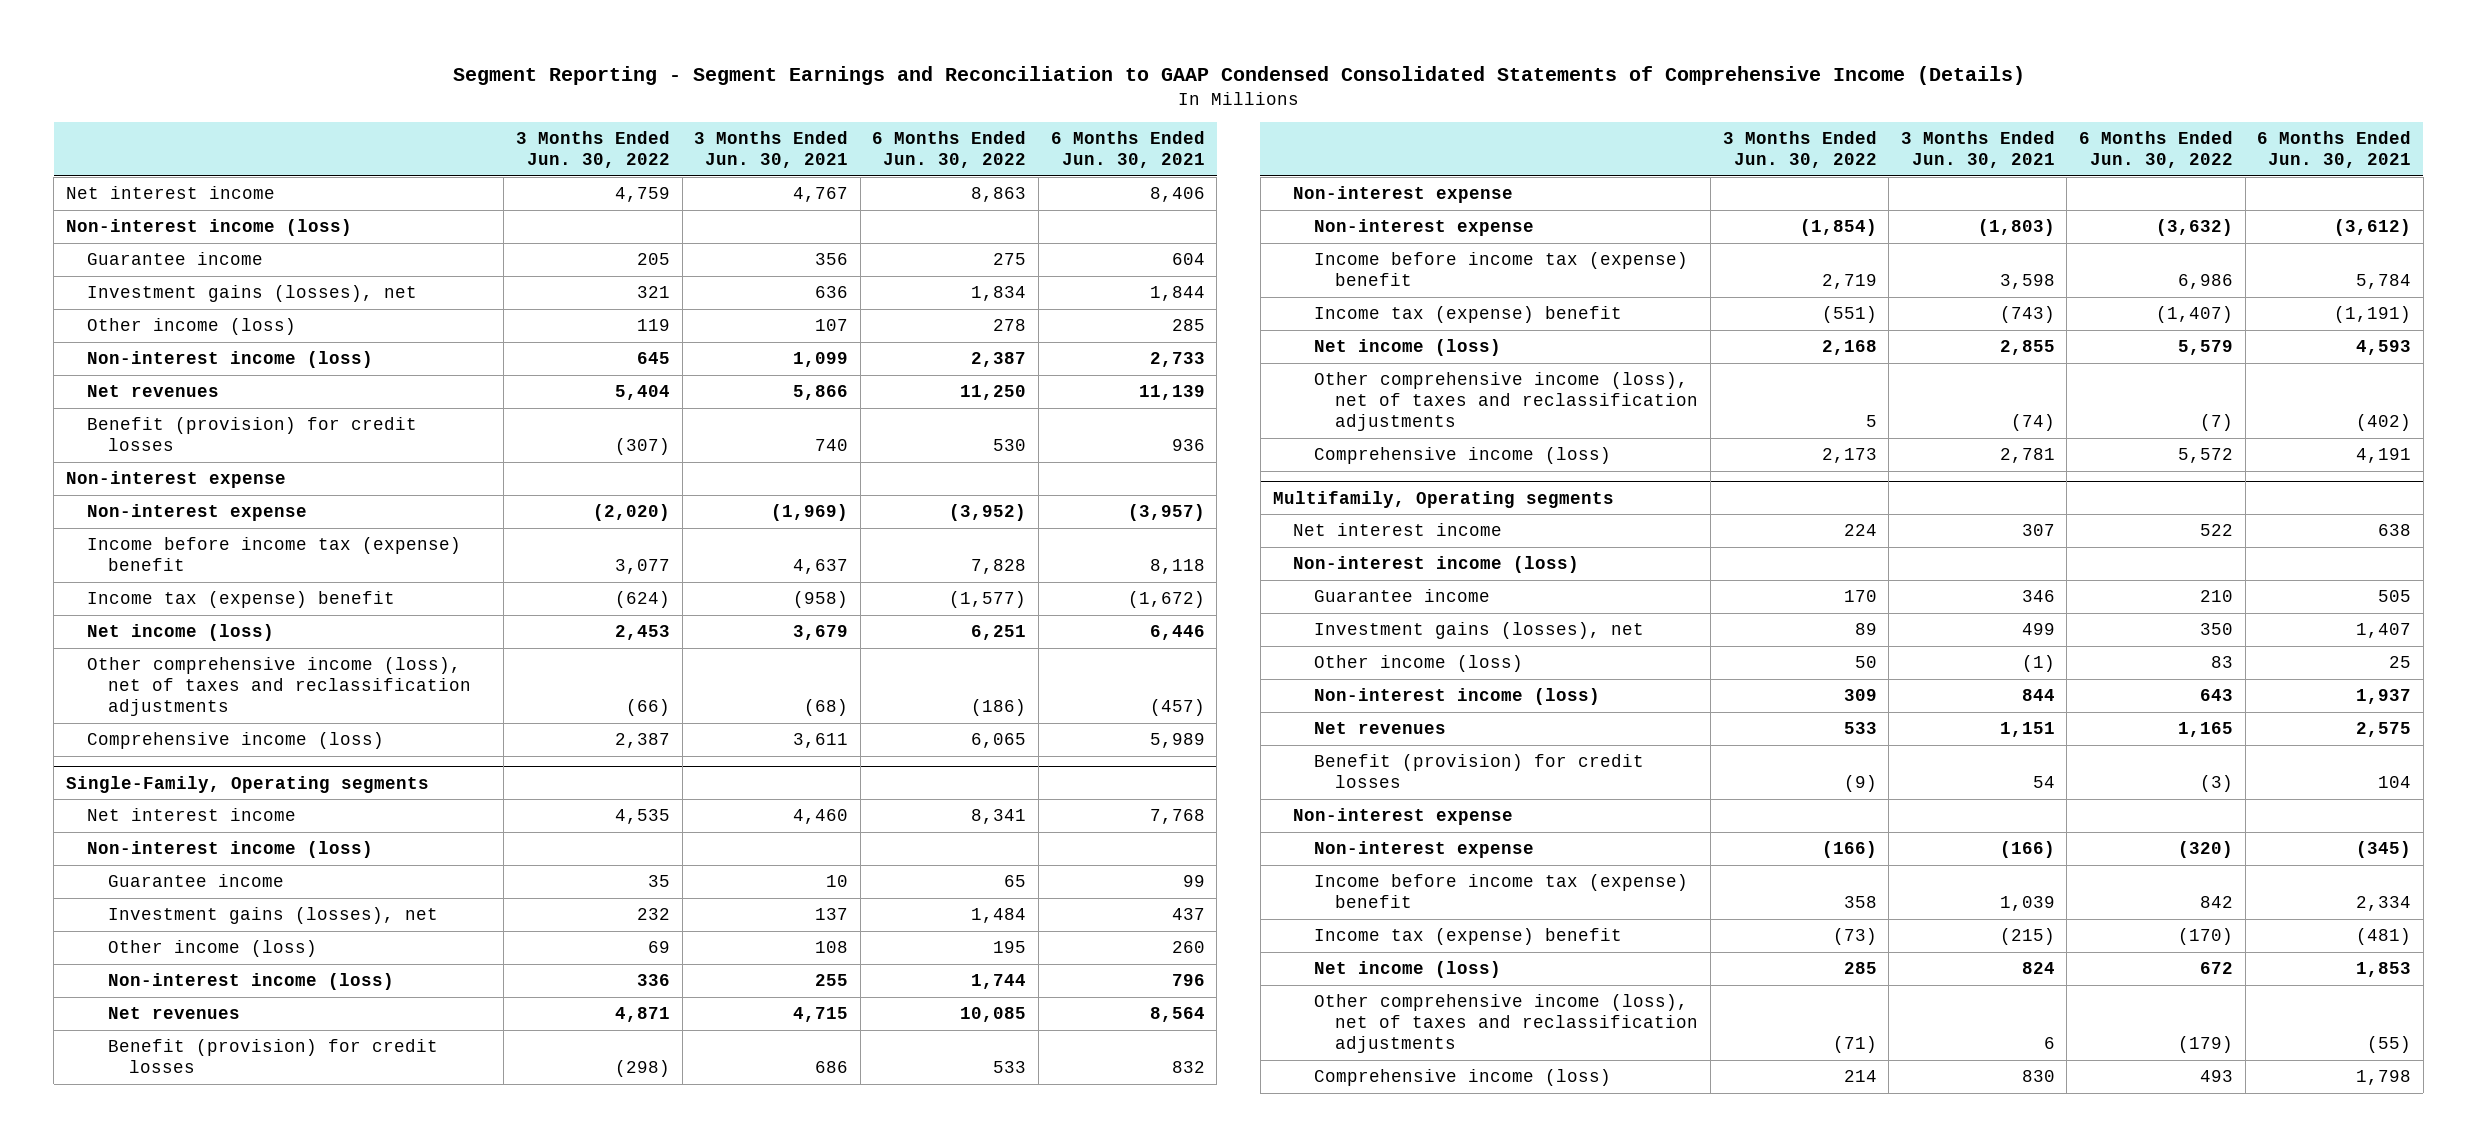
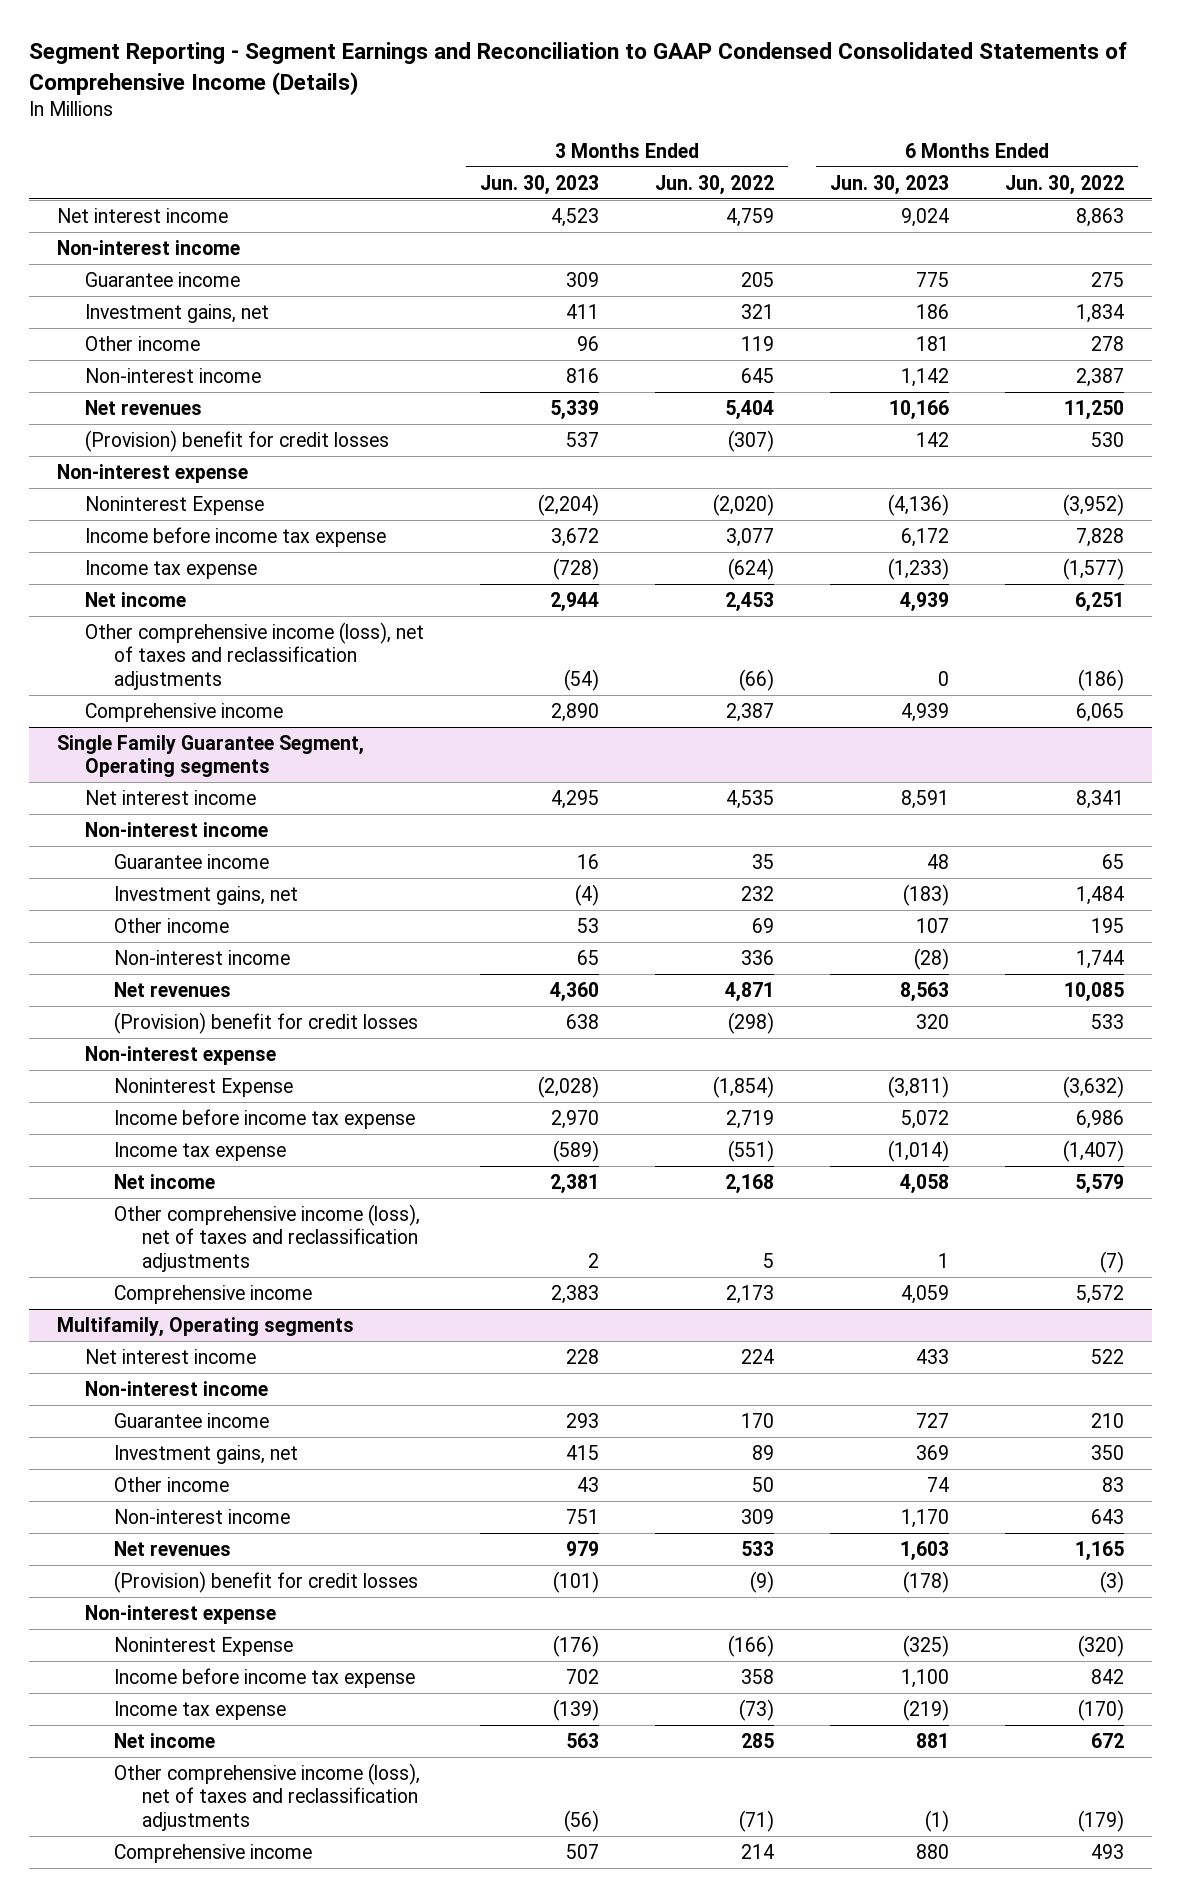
- | 3 Months Ended Jun. 30, 2022 | 3 Months Ended Jun. 30, 2021 | 6 Months Ended Jun. 30, 2022 | 6 Months Ended Jun. 30, 2021
+ | 3 Months Ended Jun. 30, 2023 | 3 Months Ended Jun. 30, 2022 | 6 Months Ended Jun. 30, 2023 | 6 Months Ended Jun. 30, 2022
- Non-interest income (loss)
+ Non-interest income
- Investment gains (losses), net | 321 | 636 | 1,834 | 1,844
- Other income (loss) | 119 | 107 | 278 | 285
- Non-interest income (loss) | 645 | 1,099 | 2,387 | 2,733
+ Investment gains, net | 411 | 321 | 186 | 1,834
+ Other income | 96 | 119 | 181 | 278
+ Non-interest income | 816 | 645 | 1,142 | 2,387
- Benefit (provision) for credit losses | (307) | 740 | 530 | 936
+ (Provision) benefit for credit losses | 537 | (307) | 142 | 530
- Non-interest expense | (2,020) | (1,969) | (3,952) | (3,957)
- Income before income tax (expense) benefit | 3,077 | 4,637 | 7,828 | 8,118
- Income tax (expense) benefit | (624) | (958) | (1,577) | (1,672)
- Net income (loss) | 2,453 | 3,679 | 6,251 | 6,446
+ Noninterest Expense | (2,204) | (2,020) | (4,136) | (3,952)
+ Income before income tax expense | 3,672 | 3,077 | 6,172 | 7,828
+ Income tax expense | (728) | (624) | (1,233) | (1,577)
+ Net income | 2,944 | 2,453 | 4,939 | 6,251
- Comprehensive income (loss) | 2,387 | 3,611 | 6,065 | 5,989
- Single-Family, Operating segments
+ Comprehensive income | 2,890 | 2,387 | 4,939 | 6,065
+ Single Family Guarantee Segment, Operating segments
- Non-interest income (loss)
+ Non-interest income
- Investment gains (losses), net | 232 | 137 | 1,484 | 437
- Other income (loss) | 69 | 108 | 195 | 260
- Non-interest income (loss) | 336 | 255 | 1,744 | 796
+ Investment gains, net | (4) | 232 | (183) | 1,484
+ Other income | 53 | 69 | 107 | 195
+ Non-interest income | 65 | 336 | (28) | 1,744
- Benefit (provision) for credit losses | (298) | 686 | 533 | 832
+ (Provision) benefit for credit losses | 638 | (298) | 320 | 533
- Non-interest expense | (1,854) | (1,803) | (3,632) | (3,612)
- Income before income tax (expense) benefit | 2,719 | 3,598 | 6,986 | 5,784
- Income tax (expense) benefit | (551) | (743) | (1,407) | (1,191)
- Net income (loss) | 2,168 | 2,855 | 5,579 | 4,593
+ Noninterest Expense | (2,028) | (1,854) | (3,811) | (3,632)
+ Income before income tax expense | 2,970 | 2,719 | 5,072 | 6,986
+ Income tax expense | (589) | (551) | (1,014) | (1,407)
+ Net income | 2,381 | 2,168 | 4,058 | 5,579
- Comprehensive income (loss) | 2,173 | 2,781 | 5,572 | 4,191
+ Comprehensive income | 2,383 | 2,173 | 4,059 | 5,572
@ Multifamily, Operating segments
- Non-interest income (loss)
+ Non-interest income
- Investment gains (losses), net | 89 | 499 | 350 | 1,407
- Other income (loss) | 50 | (1) | 83 | 25
- Non-interest income (loss) | 309 | 844 | 643 | 1,937
+ Investment gains, net | 415 | 89 | 369 | 350
+ Other income | 43 | 50 | 74 | 83
+ Non-interest income | 751 | 309 | 1,170 | 643
- Benefit (provision) for credit losses | (9) | 54 | (3) | 104
+ (Provision) benefit for credit losses | (101) | (9) | (178) | (3)
- Non-interest expense | (166) | (166) | (320) | (345)
- Income before income tax (expense) benefit | 358 | 1,039 | 842 | 2,334
- Income tax (expense) benefit | (73) | (215) | (170) | (481)
- Net income (loss) | 285 | 824 | 672 | 1,853
+ Noninterest Expense | (176) | (166) | (325) | (320)
+ Income before income tax expense | 702 | 358 | 1,100 | 842
+ Income tax expense | (139) | (73) | (219) | (170)
+ Net income | 563 | 285 | 881 | 672
- Comprehensive income (loss) | 214 | 830 | 493 | 1,798
+ Comprehensive income | 507 | 214 | 880 | 493

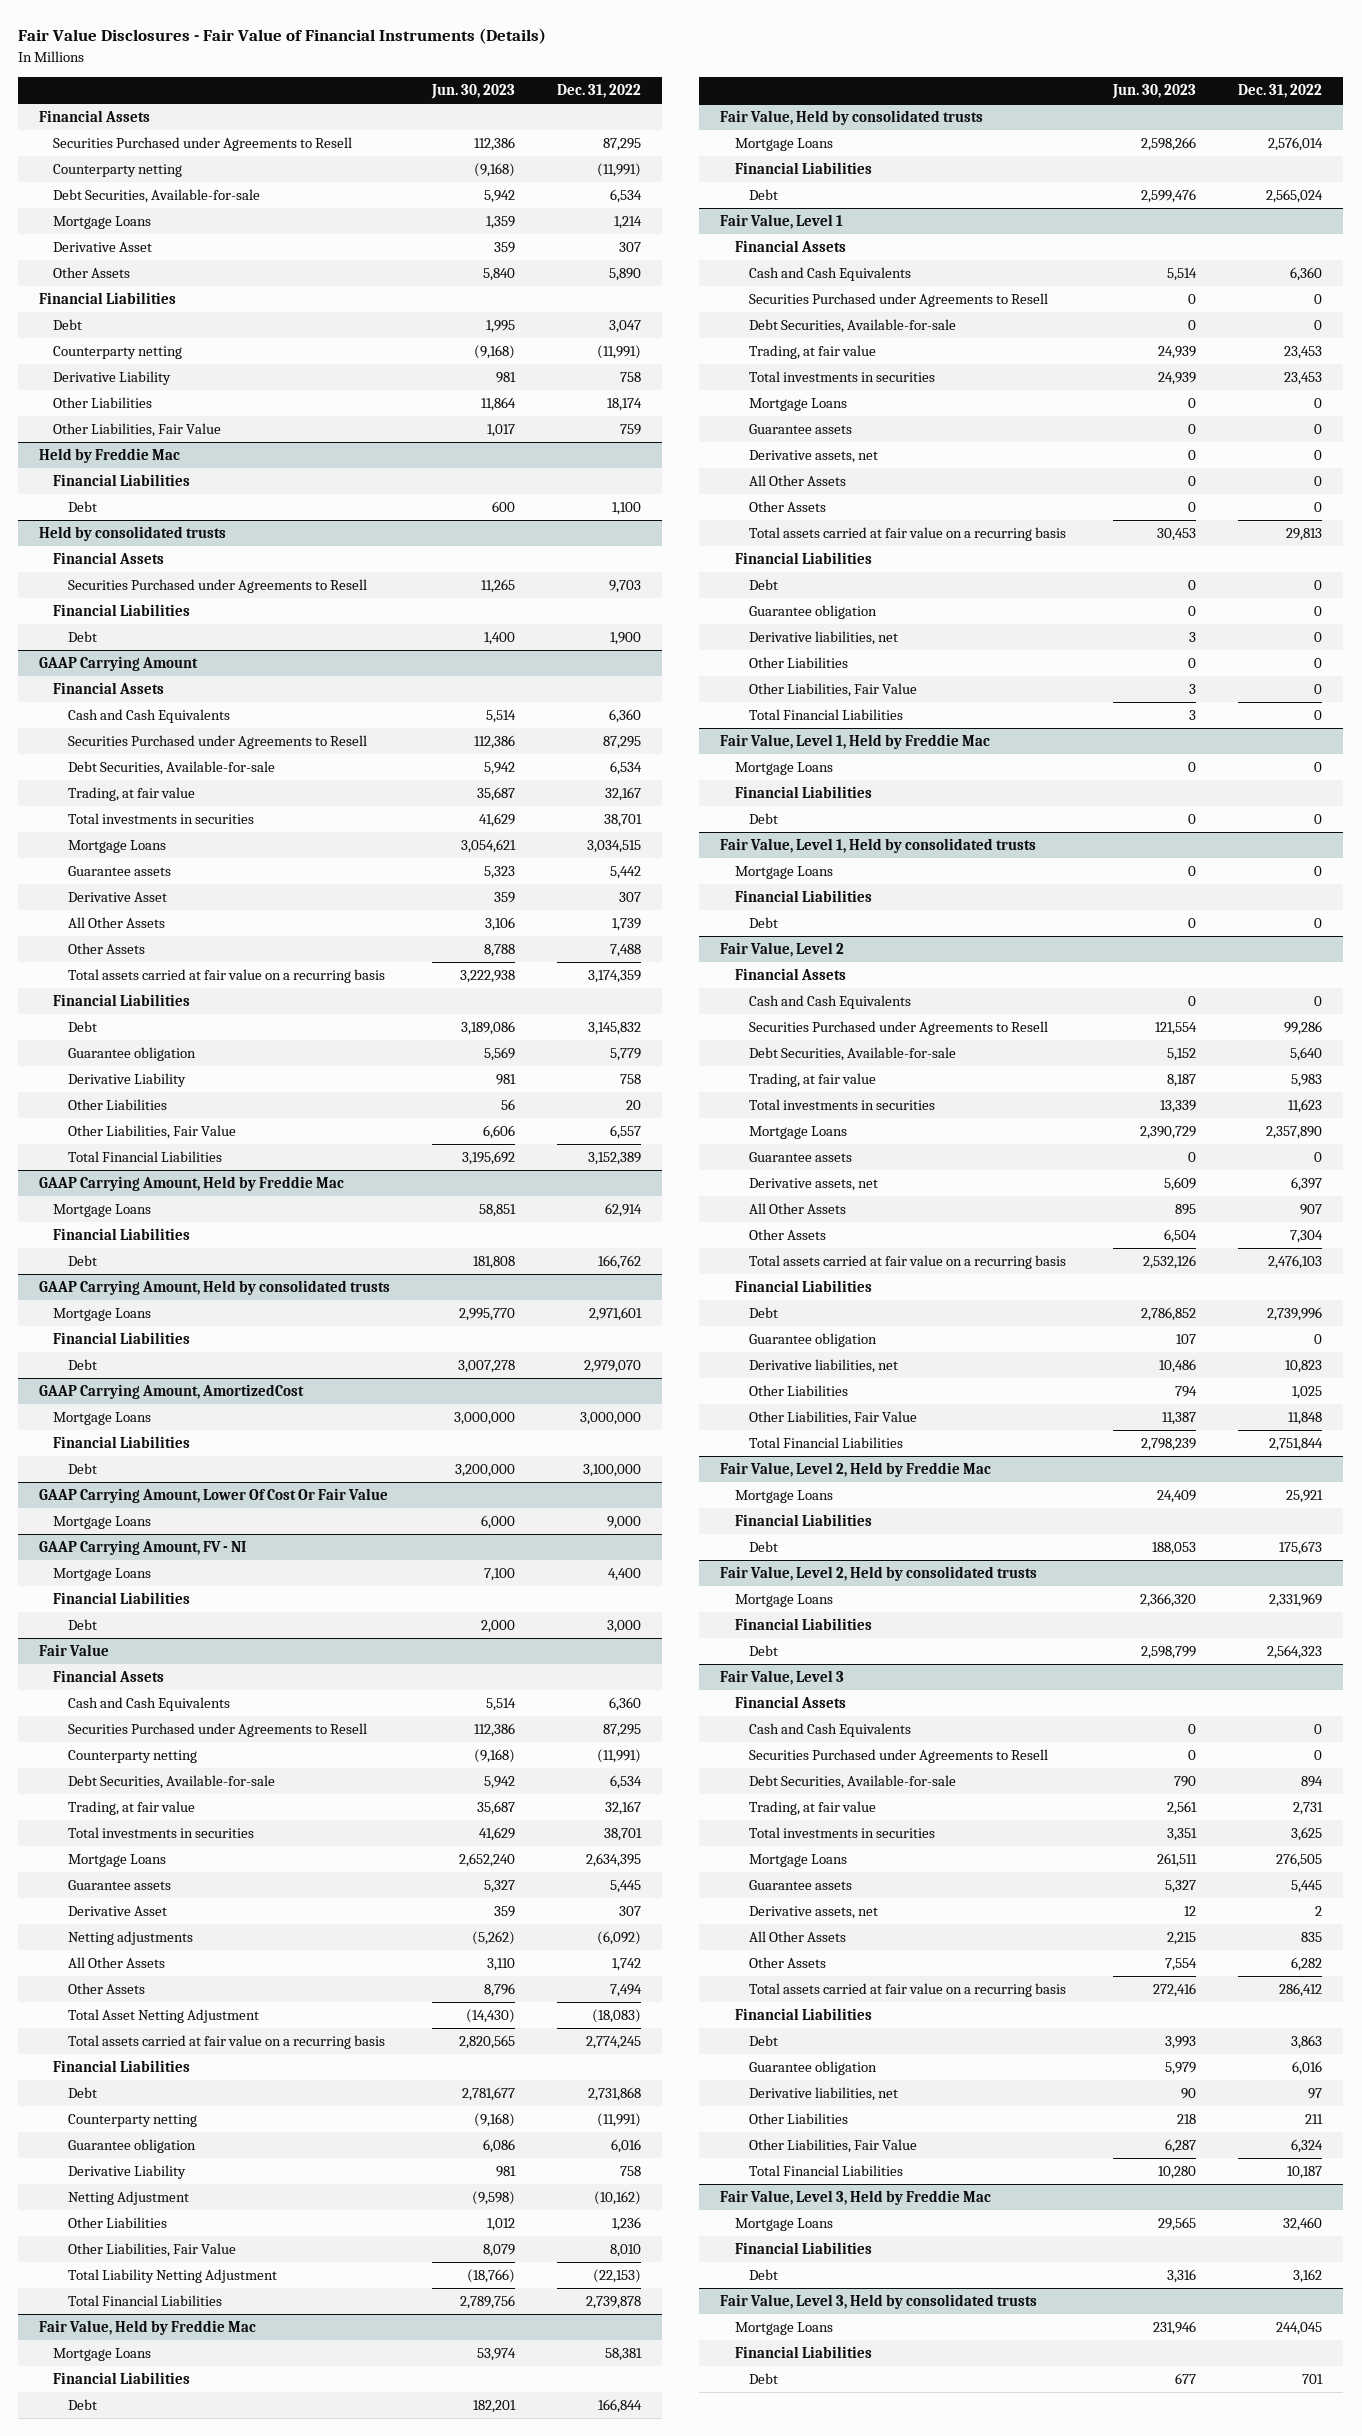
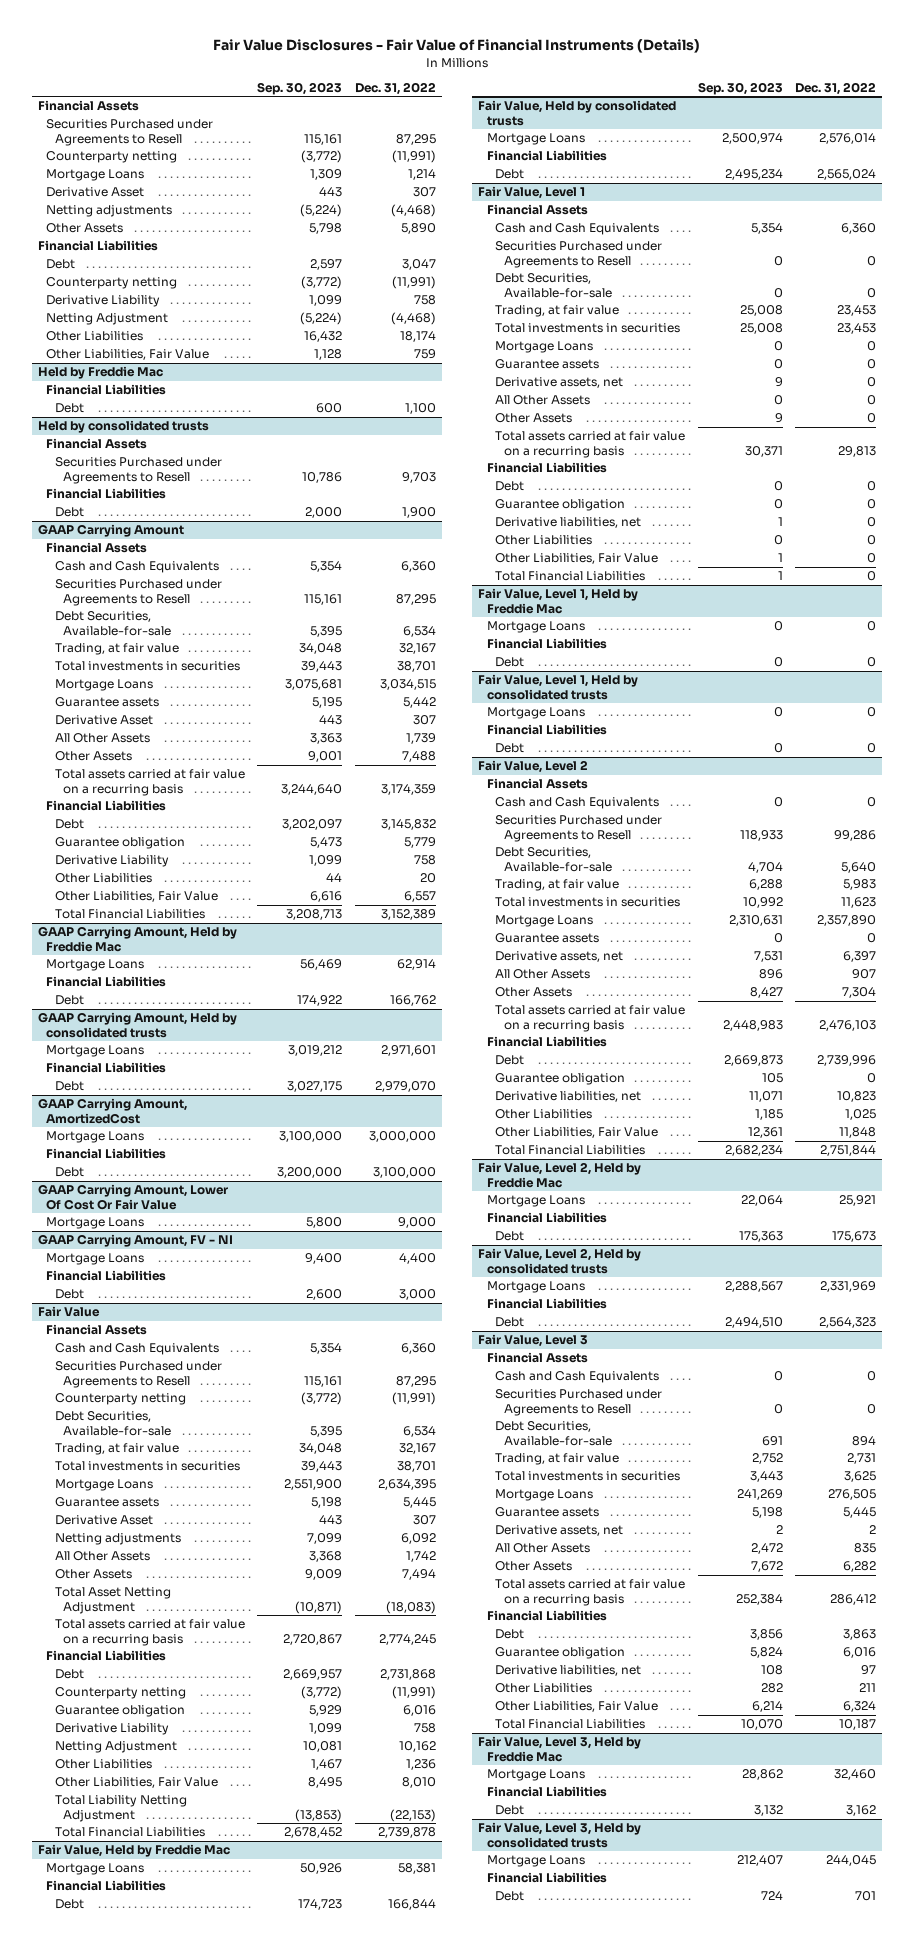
- | Jun. 30, 2023 | Dec. 31, 2022
+ | Sep. 30, 2023 | Dec. 31, 2022
- Debt Securities, Available-for-sale | 5,942 | 6,534
+ Netting adjustments | (5,224) | (4,468)
+ Netting Adjustment | (5,224) | (4,468)
@ Fair Value
- Netting adjustments | (5,262) | (6,092)
+ Netting adjustments | 7,099 | 6,092
- Netting Adjustment | (9,598) | (10,162)
+ Netting Adjustment | 10,081 | 10,162

